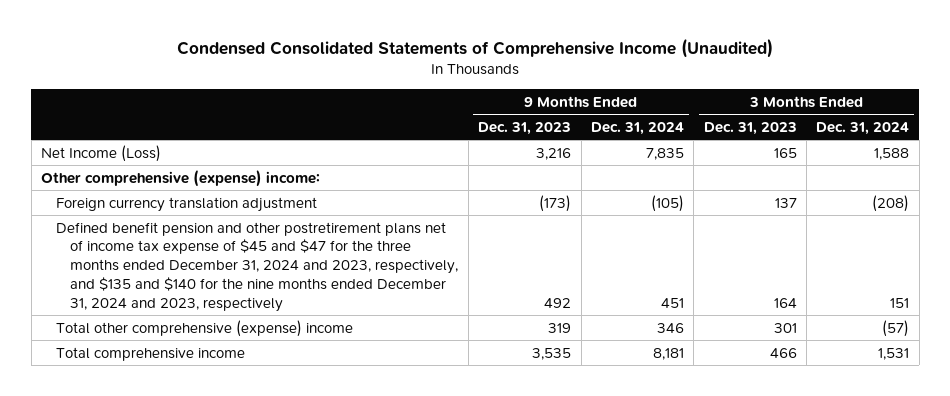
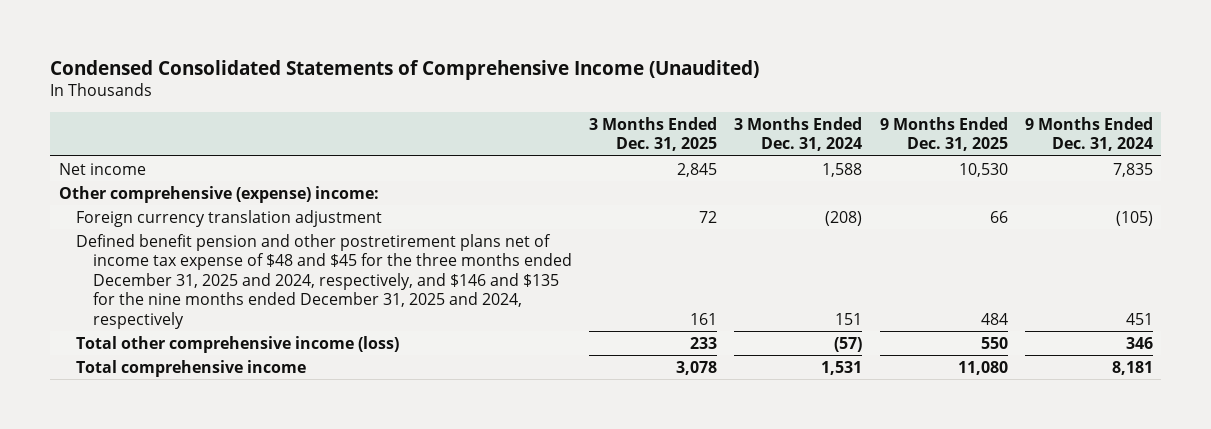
- | 9 Months Ended Dec. 31, 2023 | 9 Months Ended Dec. 31, 2024 | 3 Months Ended Dec. 31, 2023 | 3 Months Ended Dec. 31, 2024
+ | 3 Months Ended Dec. 31, 2025 | 3 Months Ended Dec. 31, 2024 | 9 Months Ended Dec. 31, 2025 | 9 Months Ended Dec. 31, 2024
- Net Income (Loss) | 3,216 | 7,835 | 165 | 1,588
+ Net income | 2,845 | 1,588 | 10,530 | 7,835
- Defined benefit pension and other postretirement plans net of income tax expense of $45 and $47 for the three months ended December 31, 2024 and 2023, respectively, and $135 and $140 for the nine months ended December 31, 2024 and 2023, respectively | 492 | 451 | 164 | 151
- Total other comprehensive (expense) income | 319 | 346 | 301 | (57)
+ Defined benefit pension and other postretirement plans net of income tax expense of $48 and $45 for the three months ended December 31, 2025 and 2024, respectively, and $146 and $135 for the nine months ended December 31, 2025 and 2024, respectively | 161 | 151 | 484 | 451
+ Total other comprehensive income (loss) | 233 | (57) | 550 | 346

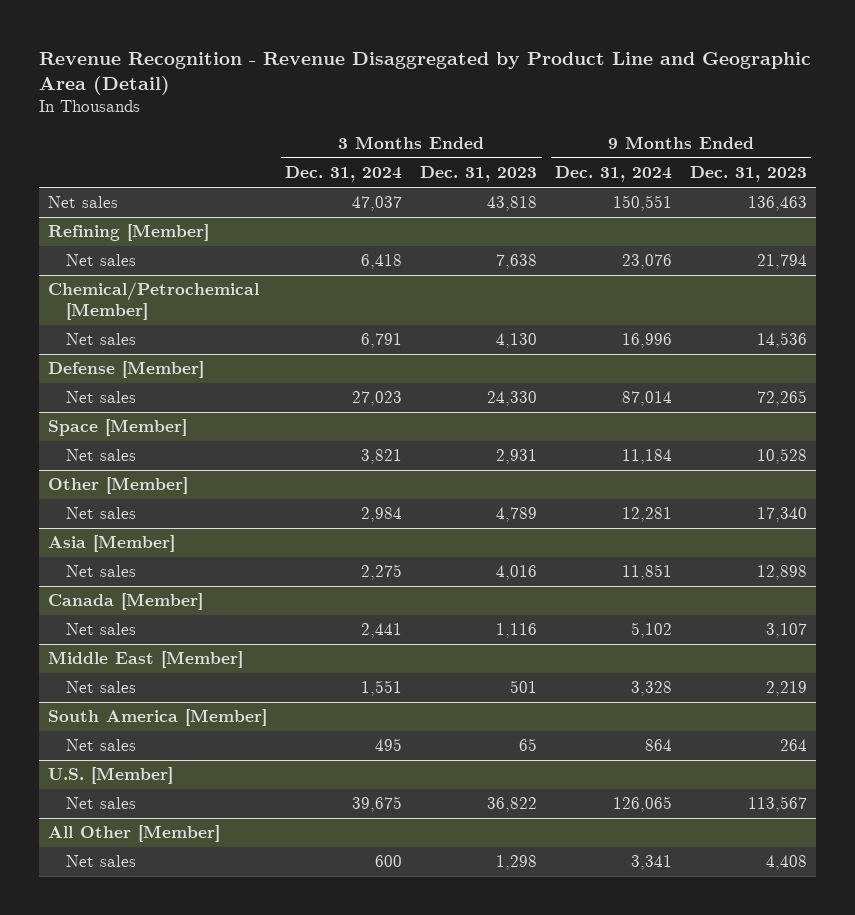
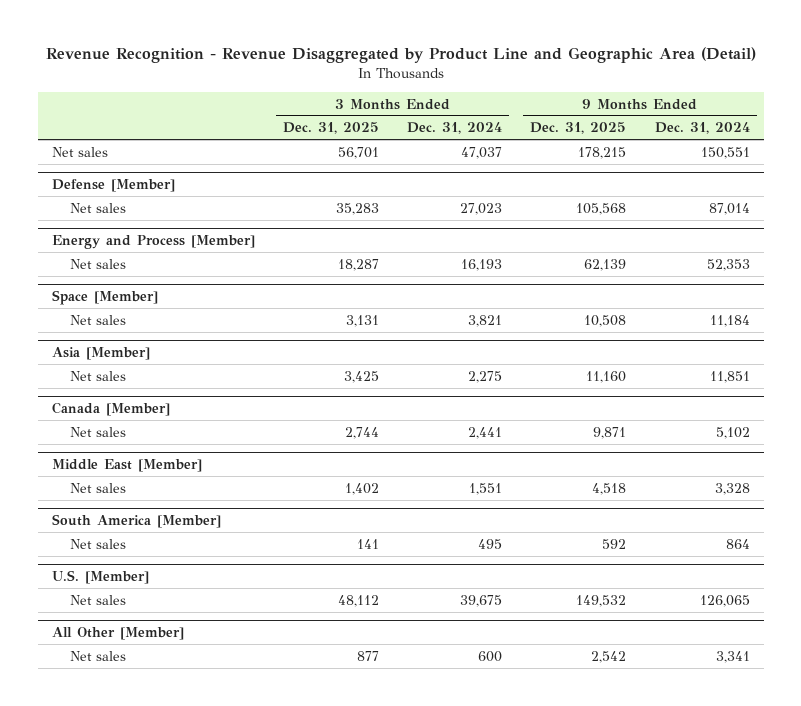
- | 3 Months Ended Dec. 31, 2024 | 3 Months Ended Dec. 31, 2023 | 9 Months Ended Dec. 31, 2024 | 9 Months Ended Dec. 31, 2023
+ | 3 Months Ended Dec. 31, 2025 | 3 Months Ended Dec. 31, 2024 | 9 Months Ended Dec. 31, 2025 | 9 Months Ended Dec. 31, 2024
- Refining [Member]
- Net sales | 6,418 | 7,638 | 23,076 | 21,794
- Chemical/Petrochemical [Member]
- Net sales | 6,791 | 4,130 | 16,996 | 14,536
+ Energy and Process [Member]
+ Net sales | 18,287 | 16,193 | 62,139 | 52,353
- Other [Member]
- Net sales | 2,984 | 4,789 | 12,281 | 17,340

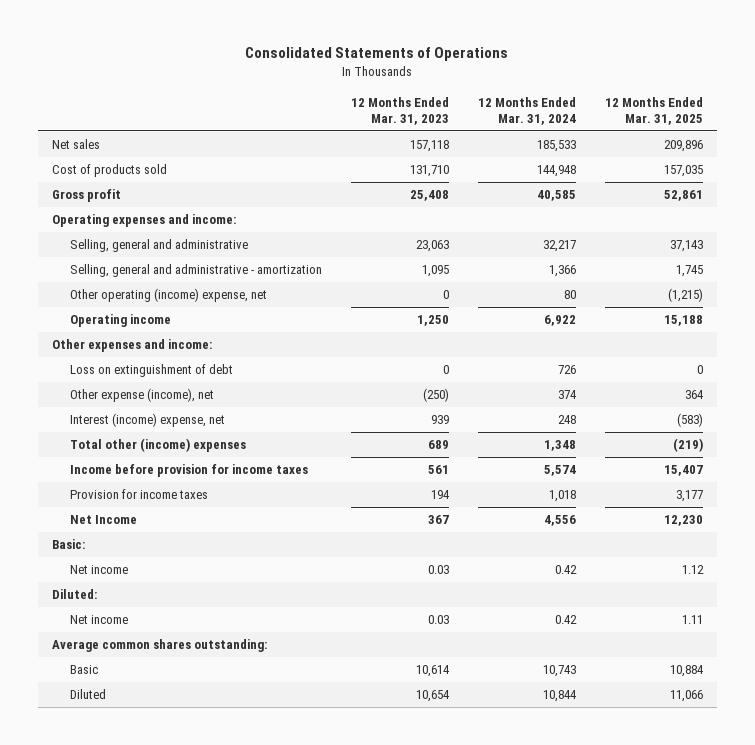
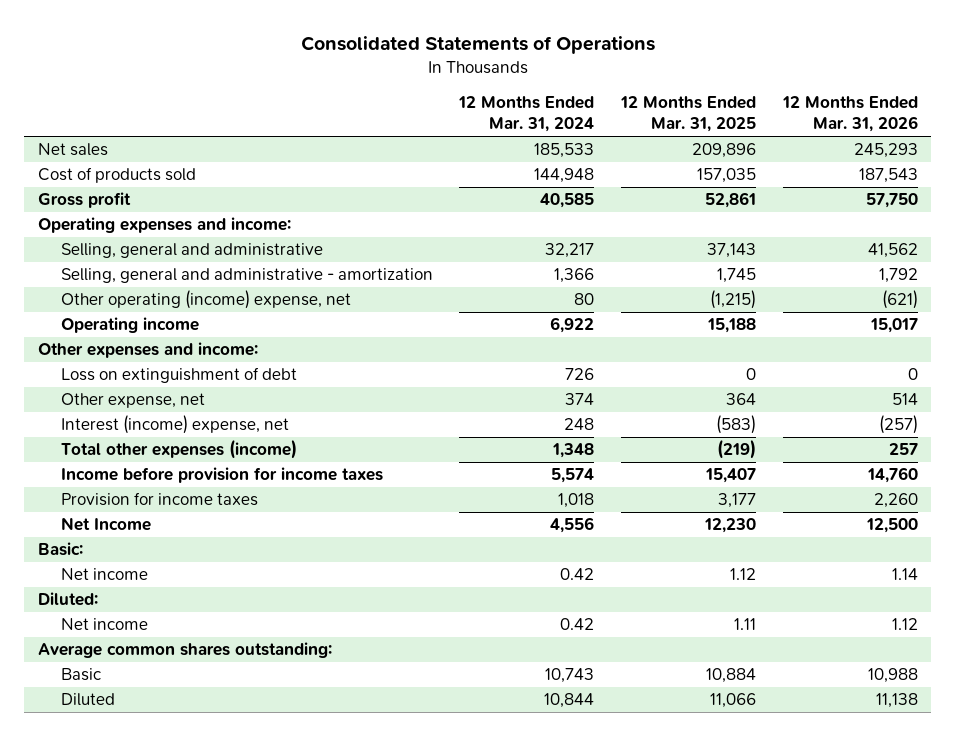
- | 12 Months Ended Mar. 31, 2023 | 12 Months Ended Mar. 31, 2024 | 12 Months Ended Mar. 31, 2025
+ | 12 Months Ended Mar. 31, 2024 | 12 Months Ended Mar. 31, 2025 | 12 Months Ended Mar. 31, 2026
- Other expense (income), net | (250) | 374 | 364
+ Other expense, net | 374 | 364 | 514
- Total other (income) expenses | 689 | 1,348 | (219)
+ Total other expenses (income) | 1,348 | (219) | 257

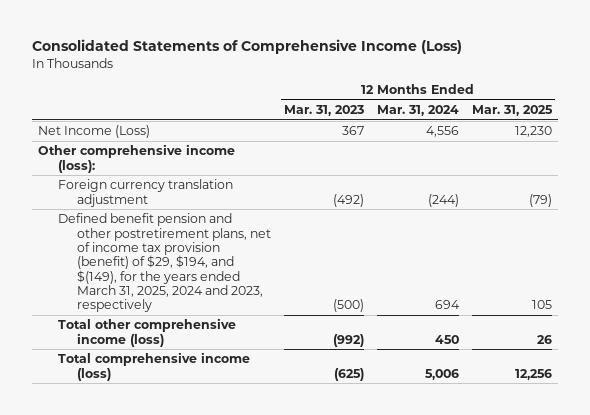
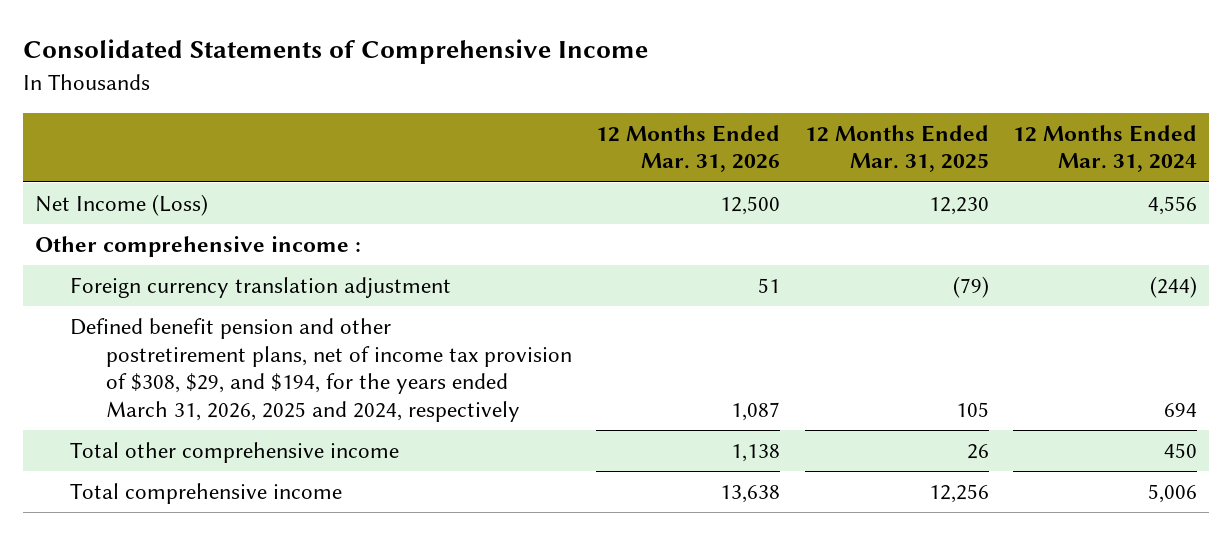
- Consolidated Statements of Comprehensive Income (Loss)
+ Consolidated Statements of Comprehensive Income
- | 12 Months Ended Mar. 31, 2023 | 12 Months Ended Mar. 31, 2024 | 12 Months Ended Mar. 31, 2025
+ | 12 Months Ended Mar. 31, 2026 | 12 Months Ended Mar. 31, 2025 | 12 Months Ended Mar. 31, 2024
- Other comprehensive income (loss):
+ Other comprehensive income :
- Defined benefit pension and other postretirement plans, net of income tax provision (benefit) of $29, $194, and $(149), for the years ended March 31, 2025, 2024 and 2023, respectively | (500) | 694 | 105
- Total other comprehensive income (loss) | (992) | 450 | 26
- Total comprehensive income (loss) | (625) | 5,006 | 12,256
+ Defined benefit pension and other postretirement plans, net of income tax provision of $308, $29, and $194, for the years ended March 31, 2026, 2025 and 2024, respectively | 1,087 | 105 | 694
+ Total other comprehensive income | 1,138 | 26 | 450
+ Total comprehensive income | 13,638 | 12,256 | 5,006

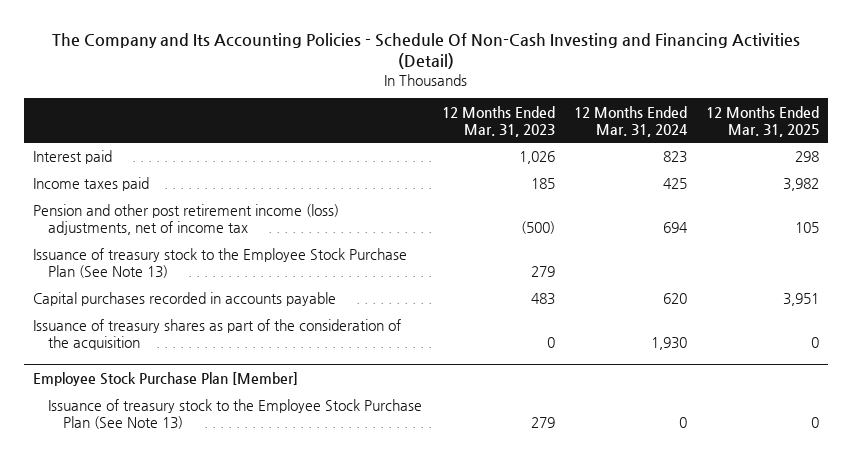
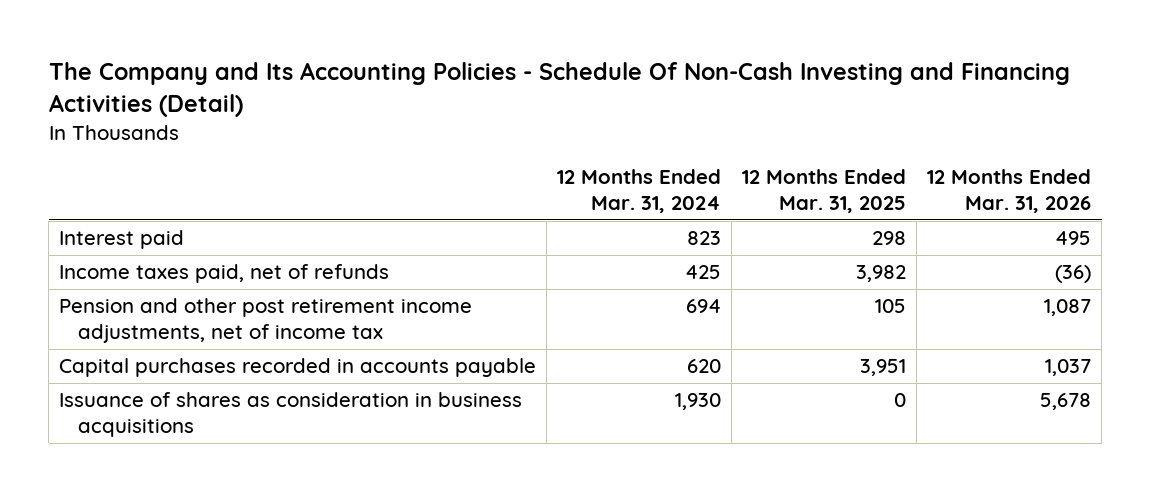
- | 12 Months Ended Mar. 31, 2023 | 12 Months Ended Mar. 31, 2024 | 12 Months Ended Mar. 31, 2025
+ | 12 Months Ended Mar. 31, 2024 | 12 Months Ended Mar. 31, 2025 | 12 Months Ended Mar. 31, 2026
- Income taxes paid | 185 | 425 | 3,982
- Pension and other post retirement income (loss) adjustments, net of income tax | (500) | 694 | 105
- Issuance of treasury stock to the Employee Stock Purchase Plan (See Note 13) | 279 | |
+ Income taxes paid, net of refunds | 425 | 3,982 | (36)
+ Pension and other post retirement income adjustments, net of income tax | 694 | 105 | 1,087
- Issuance of treasury shares as part of the consideration of the acquisition | 0 | 1,930 | 0
- Employee Stock Purchase Plan [Member]
- Issuance of treasury stock to the Employee Stock Purchase Plan (See Note 13) | 279 | 0 | 0
+ Issuance of shares as consideration in business acquisitions | 1,930 | 0 | 5,678

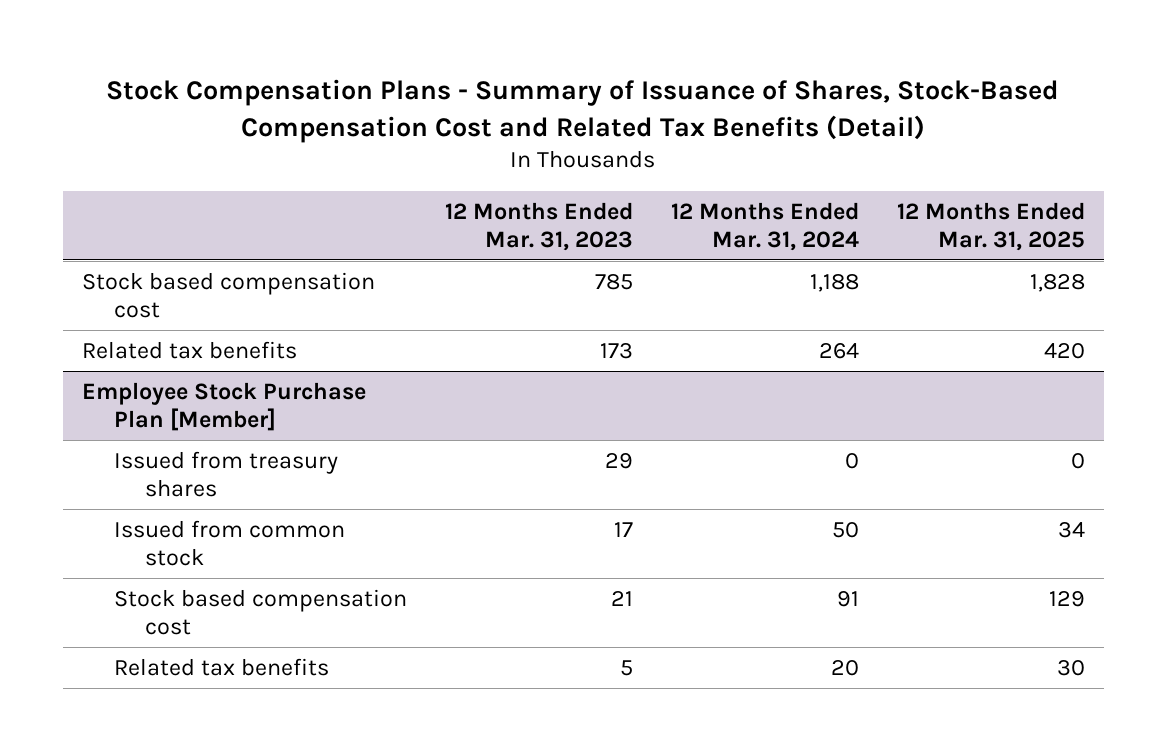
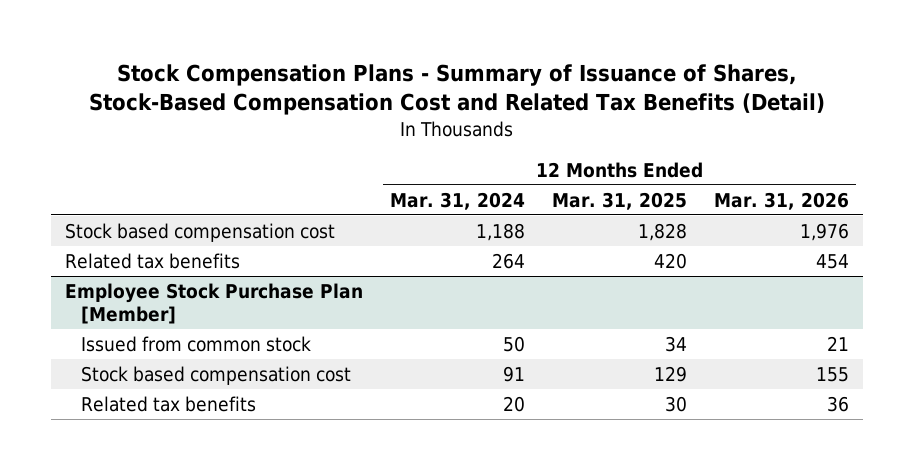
- | 12 Months Ended Mar. 31, 2023 | 12 Months Ended Mar. 31, 2024 | 12 Months Ended Mar. 31, 2025
+ | 12 Months Ended Mar. 31, 2024 | 12 Months Ended Mar. 31, 2025 | 12 Months Ended Mar. 31, 2026
@ Employee Stock Purchase Plan [Member]
- Issued from treasury shares | 29 | 0 | 0

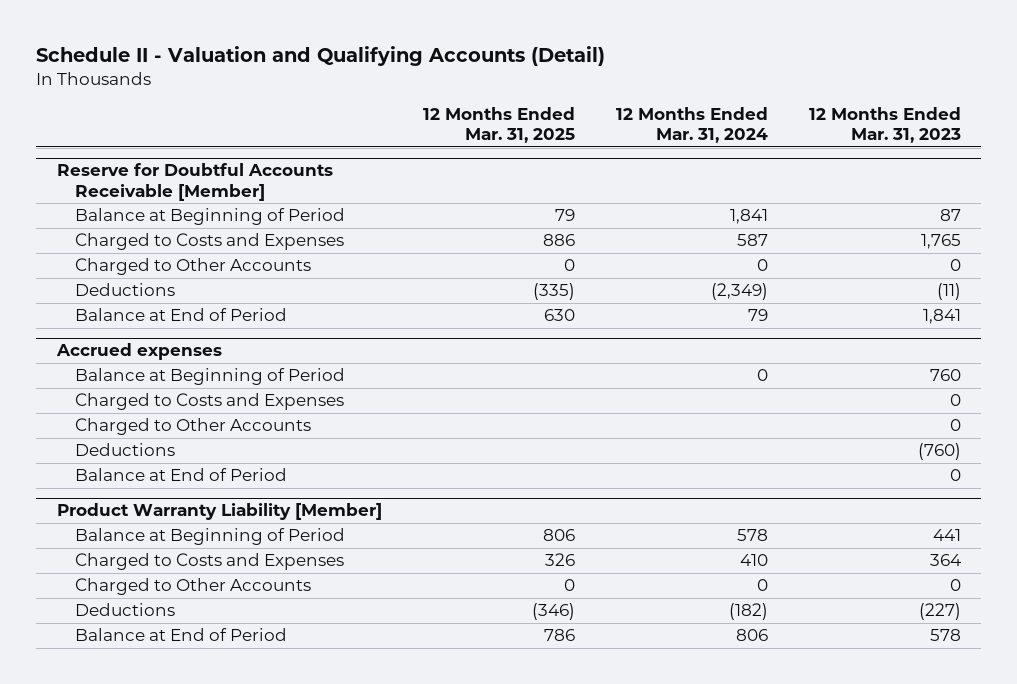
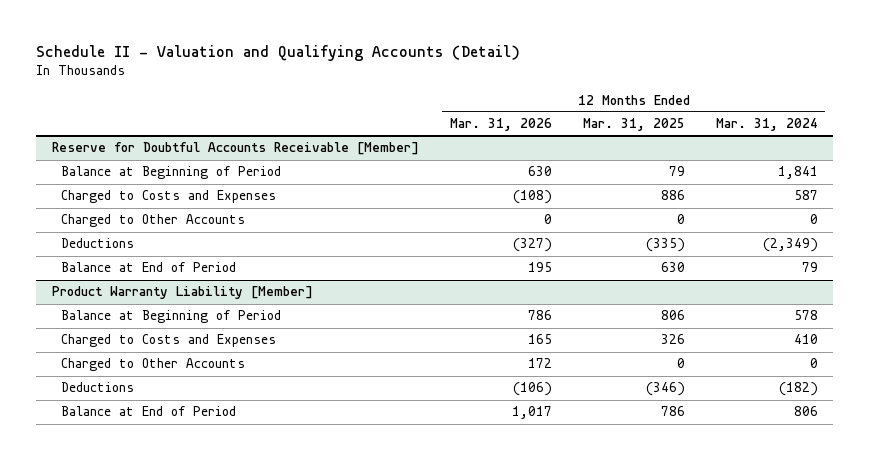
- | 12 Months Ended Mar. 31, 2025 | 12 Months Ended Mar. 31, 2024 | 12 Months Ended Mar. 31, 2023
+ | 12 Months Ended Mar. 31, 2026 | 12 Months Ended Mar. 31, 2025 | 12 Months Ended Mar. 31, 2024
- Accrued expenses
- Balance at Beginning of Period | | 0 | 760
- Charged to Costs and Expenses | | | 0
- Charged to Other Accounts | | | 0
- Deductions | | | (760)
- Balance at End of Period | | | 0

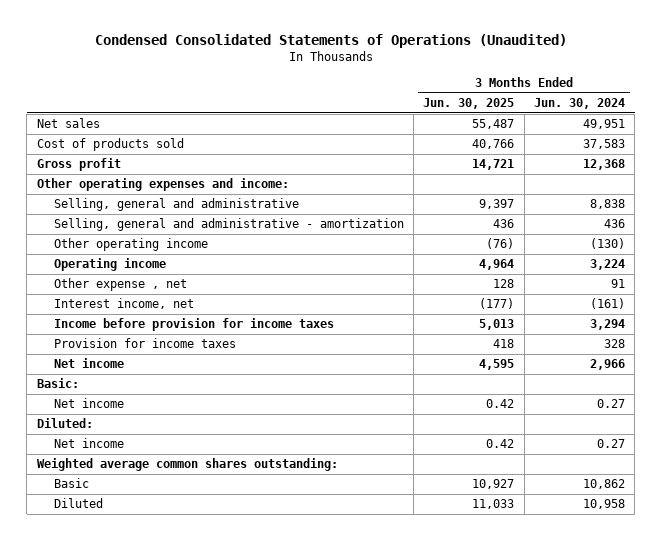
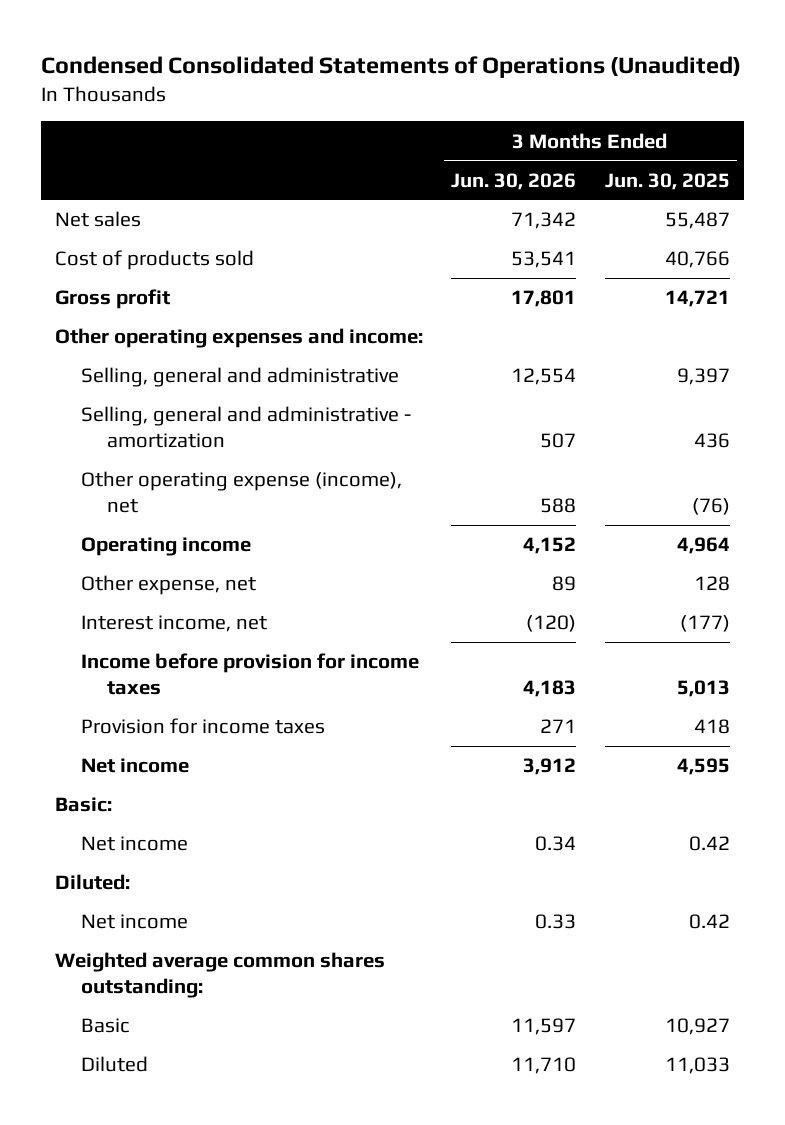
- | 3 Months Ended Jun. 30, 2025 | 3 Months Ended Jun. 30, 2024
+ | 3 Months Ended Jun. 30, 2026 | 3 Months Ended Jun. 30, 2025
- Other operating income | (76) | (130)
+ Other operating expense (income), net | 588 | (76)
- Other expense , net | 128 | 91
+ Other expense, net | 89 | 128

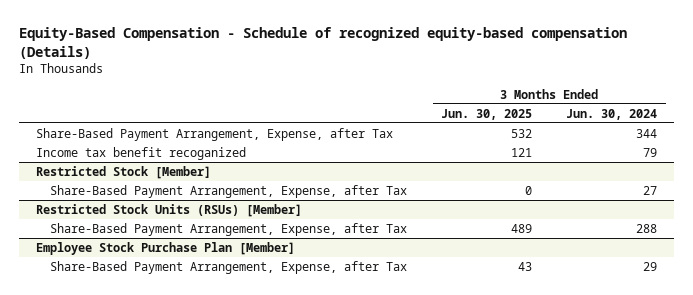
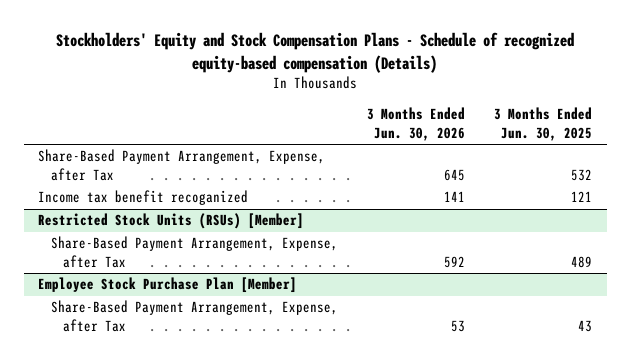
- Equity-Based Compensation - Schedule of recognized equity-based compensation (Details)
+ Stockholders' Equity and Stock Compensation Plans - Schedule of recognized equity-based compensation (Details)
- | 3 Months Ended Jun. 30, 2025 | 3 Months Ended Jun. 30, 2024
+ | 3 Months Ended Jun. 30, 2026 | 3 Months Ended Jun. 30, 2025
- Restricted Stock [Member]
- Share-Based Payment Arrangement, Expense, after Tax | 0 | 27

